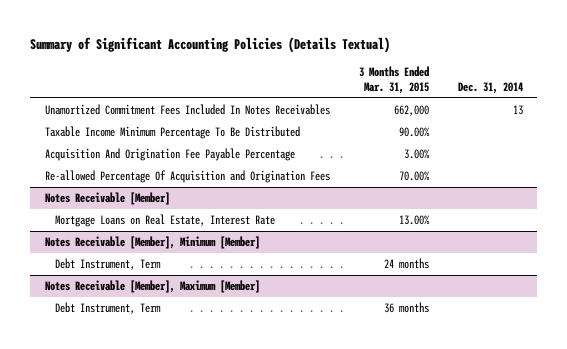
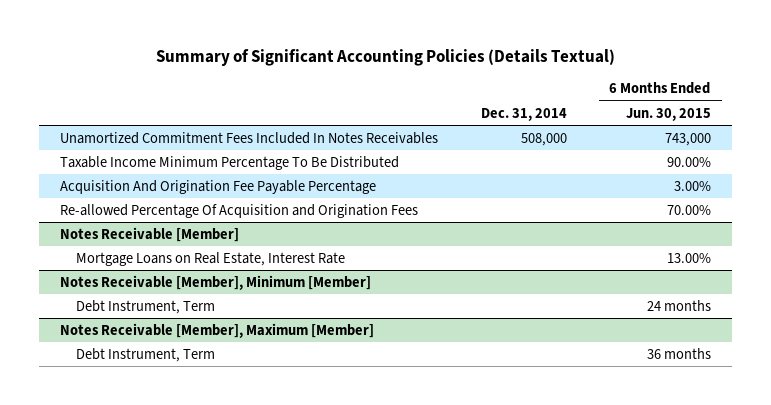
- | 3 Months Ended Mar. 31, 2015 | Dec. 31, 2014
+ | Dec. 31, 2014 | 6 Months Ended Jun. 30, 2015
- Unamortized Commitment Fees Included In Notes Receivables | 662,000 | 13
+ Unamortized Commitment Fees Included In Notes Receivables | 508,000 | 743,000

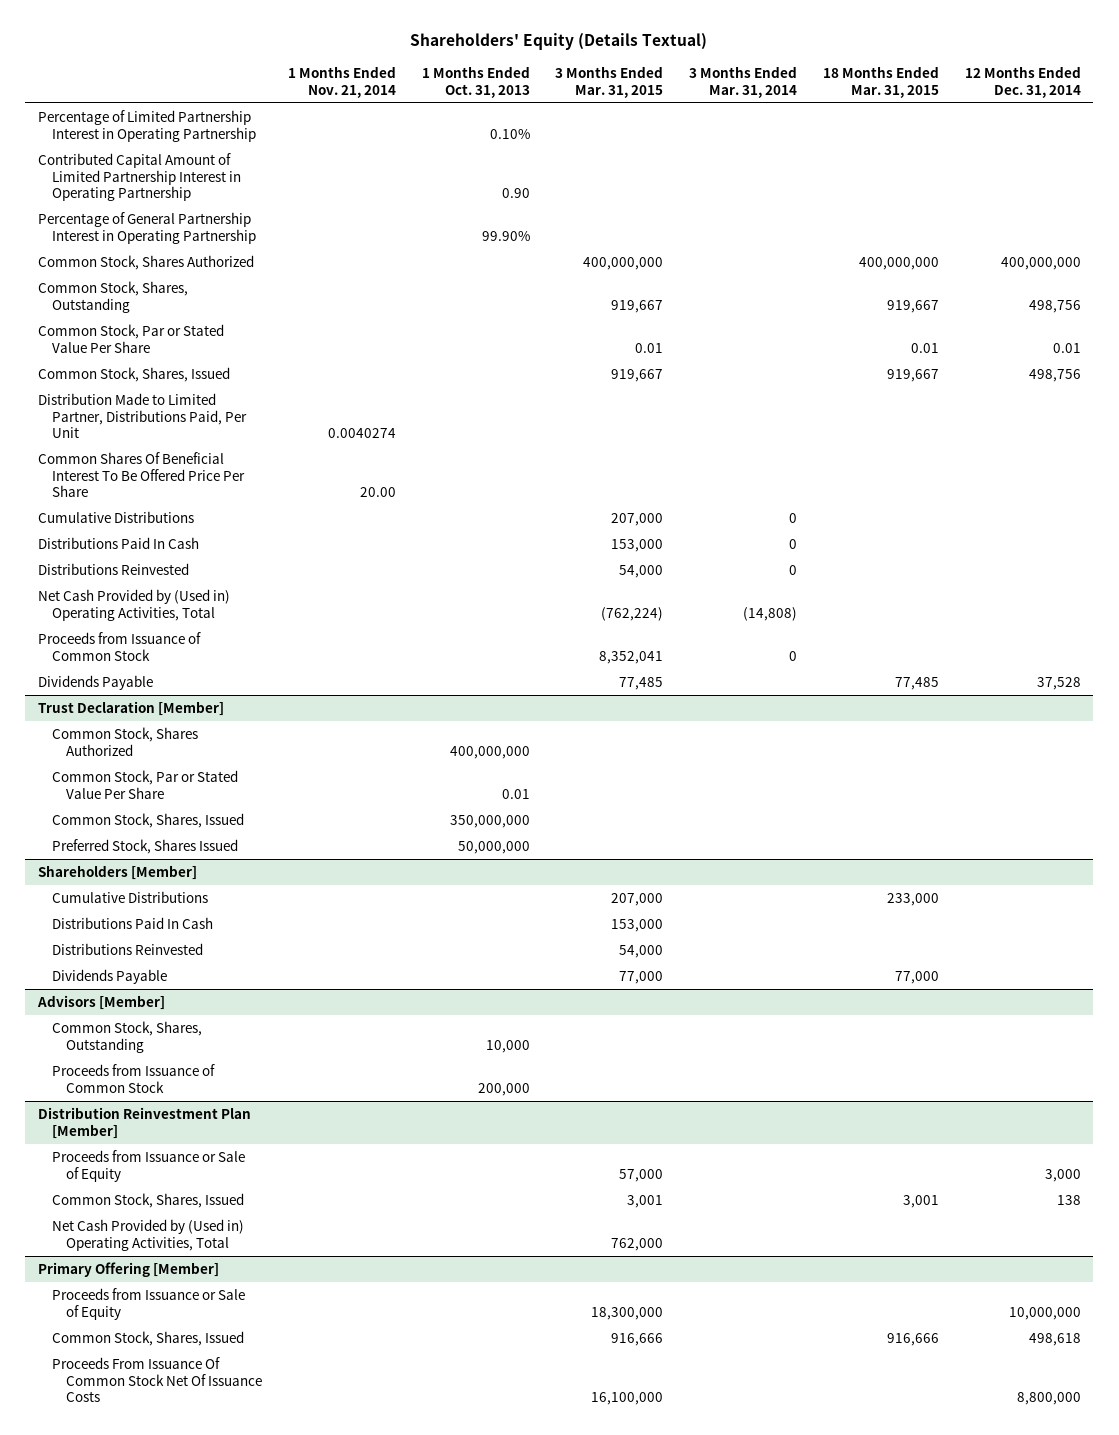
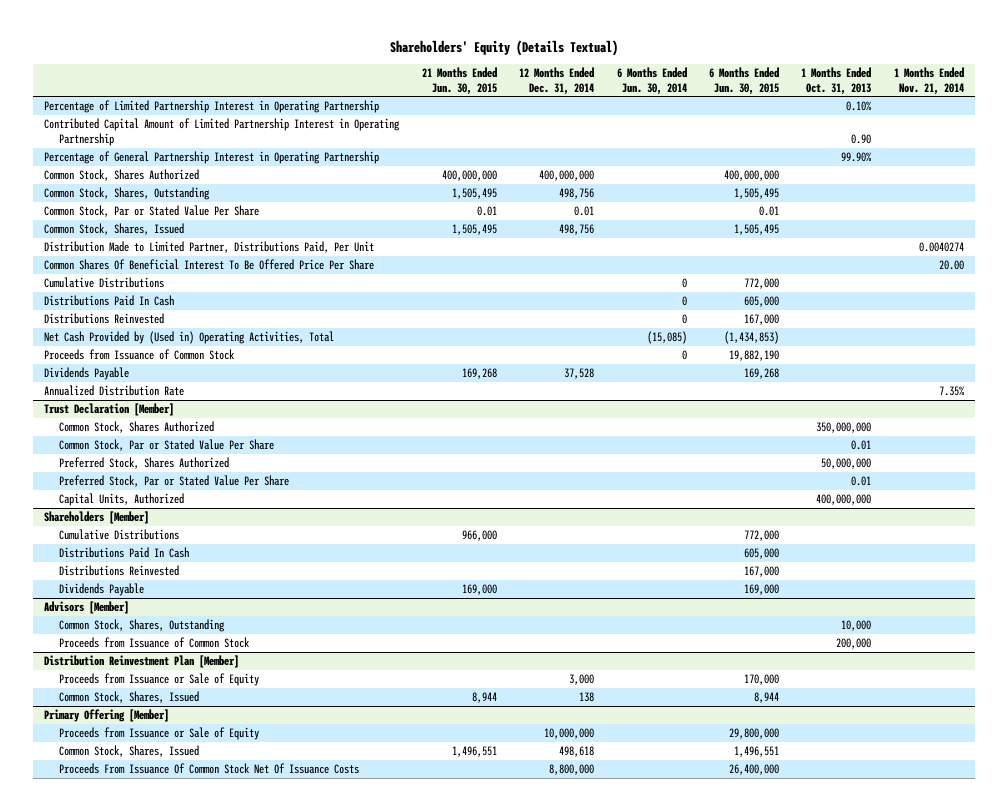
- | 1 Months Ended Nov. 21, 2014 | 1 Months Ended Oct. 31, 2013 | 3 Months Ended Mar. 31, 2015 | 3 Months Ended Mar. 31, 2014 | 18 Months Ended Mar. 31, 2015 | 12 Months Ended Dec. 31, 2014
+ | 21 Months Ended Jun. 30, 2015 | 12 Months Ended Dec. 31, 2014 | 6 Months Ended Jun. 30, 2014 | 6 Months Ended Jun. 30, 2015 | 1 Months Ended Oct. 31, 2013 | 1 Months Ended Nov. 21, 2014
+ Annualized Distribution Rate | | | | | | 7.35%
@ Trust Declaration [Member]
- Common Stock, Shares Authorized | | 400,000,000 | | | |
+ Common Stock, Shares Authorized | | | | | 350,000,000 |
- Common Stock, Shares, Issued | | 350,000,000 | | | |
- Preferred Stock, Shares Issued | | 50,000,000 | | | |
+ Preferred Stock, Shares Authorized | | | | | 50,000,000 |
+ Preferred Stock, Par or Stated Value Per Share | | | | | 0.01 |
+ Capital Units, Authorized | | | | | 400,000,000 |
@ Distribution Reinvestment Plan [Member]
- Net Cash Provided by (Used in) Operating Activities, Total | | | 762,000 | | |

